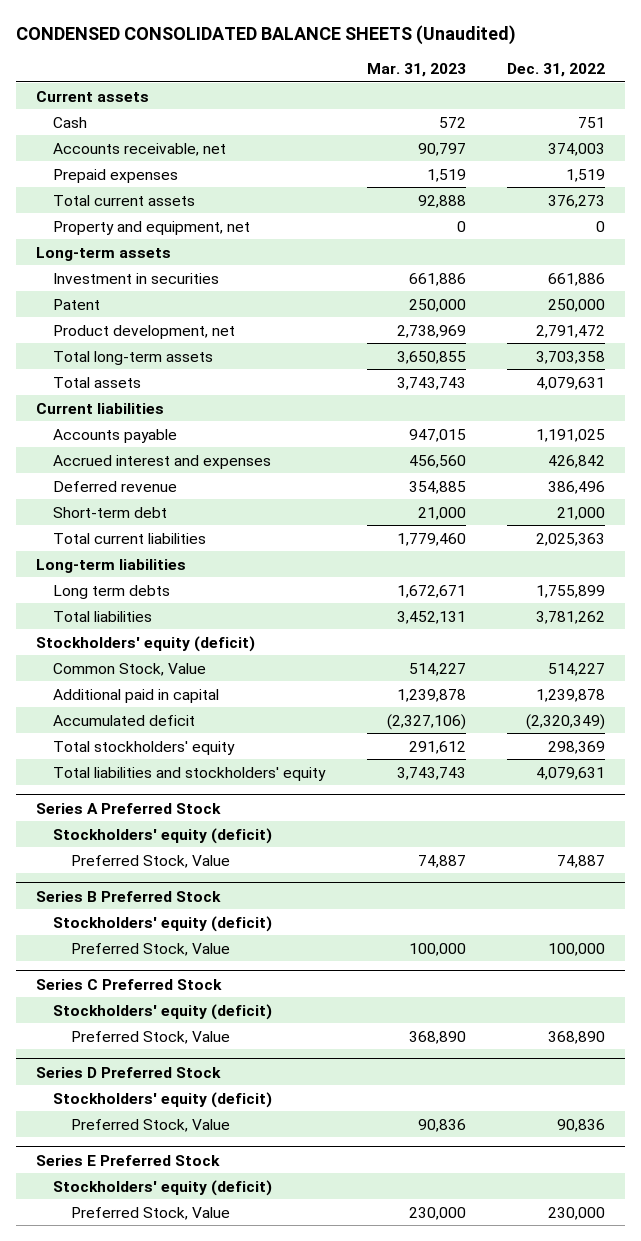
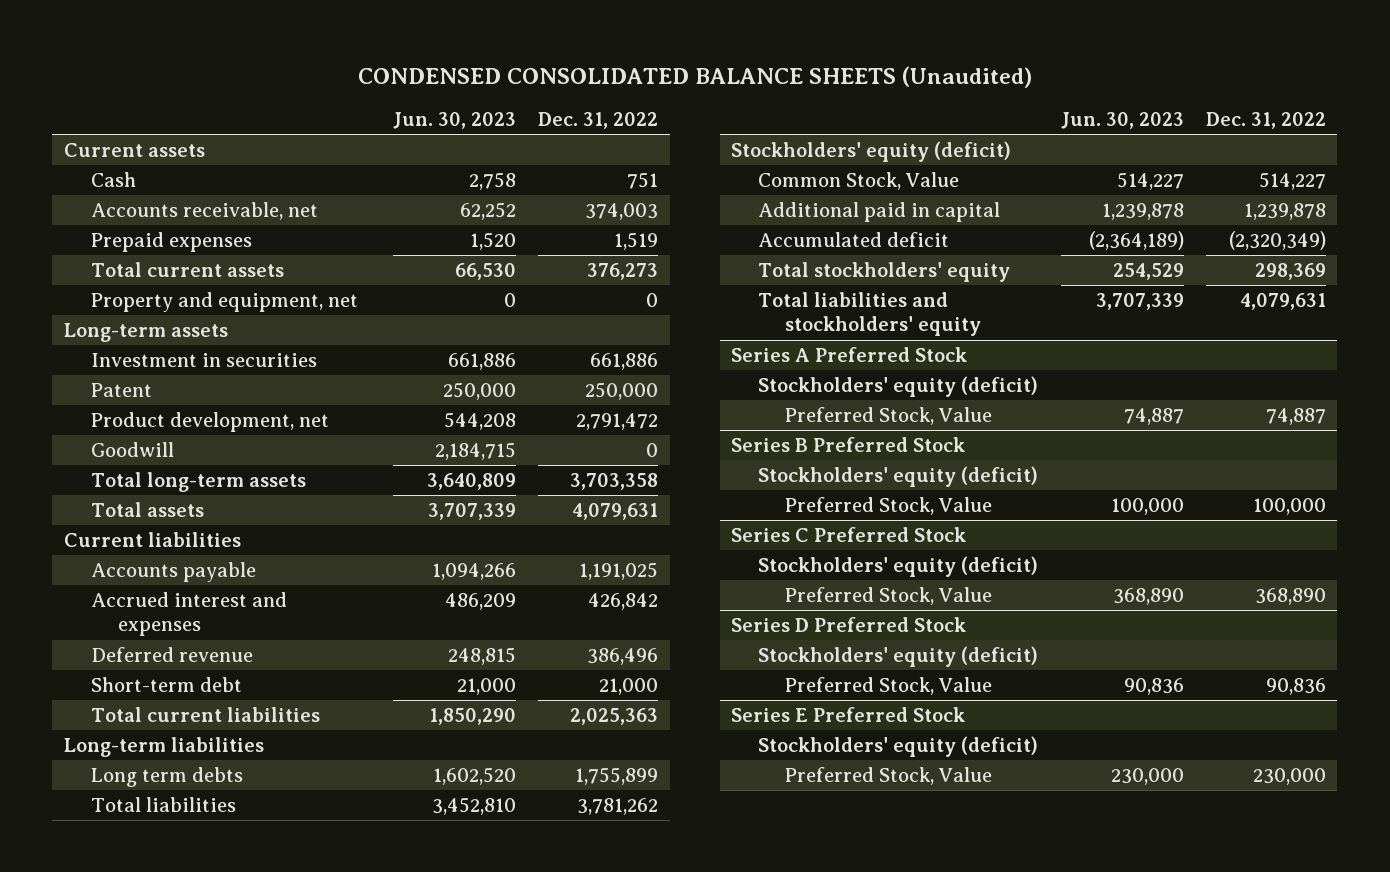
- | Mar. 31, 2023 | Dec. 31, 2022
+ | Jun. 30, 2023 | Dec. 31, 2022
+ Goodwill | 2,184,715 | 0

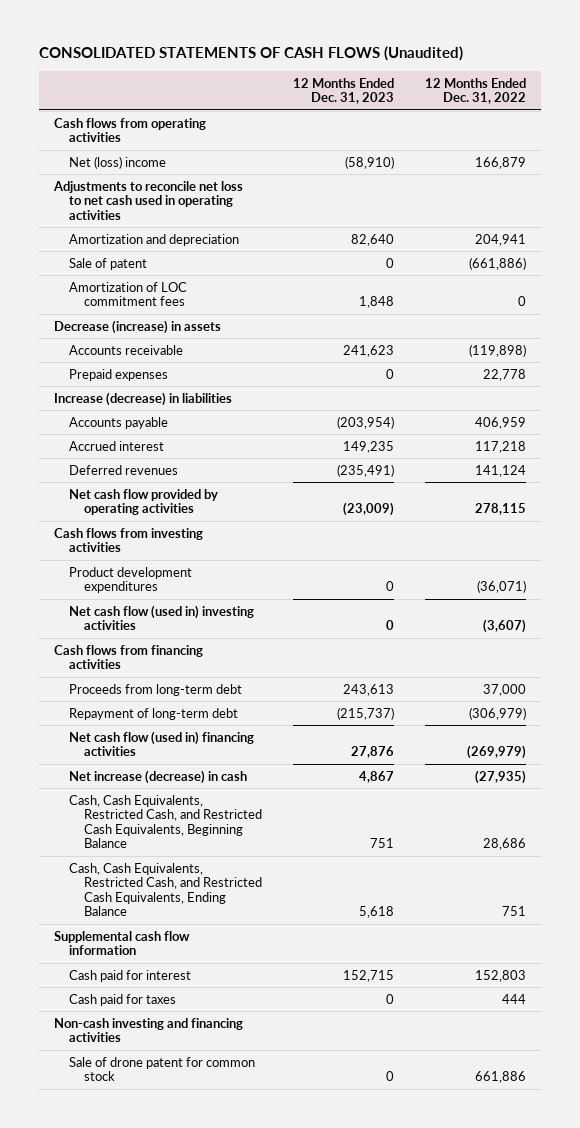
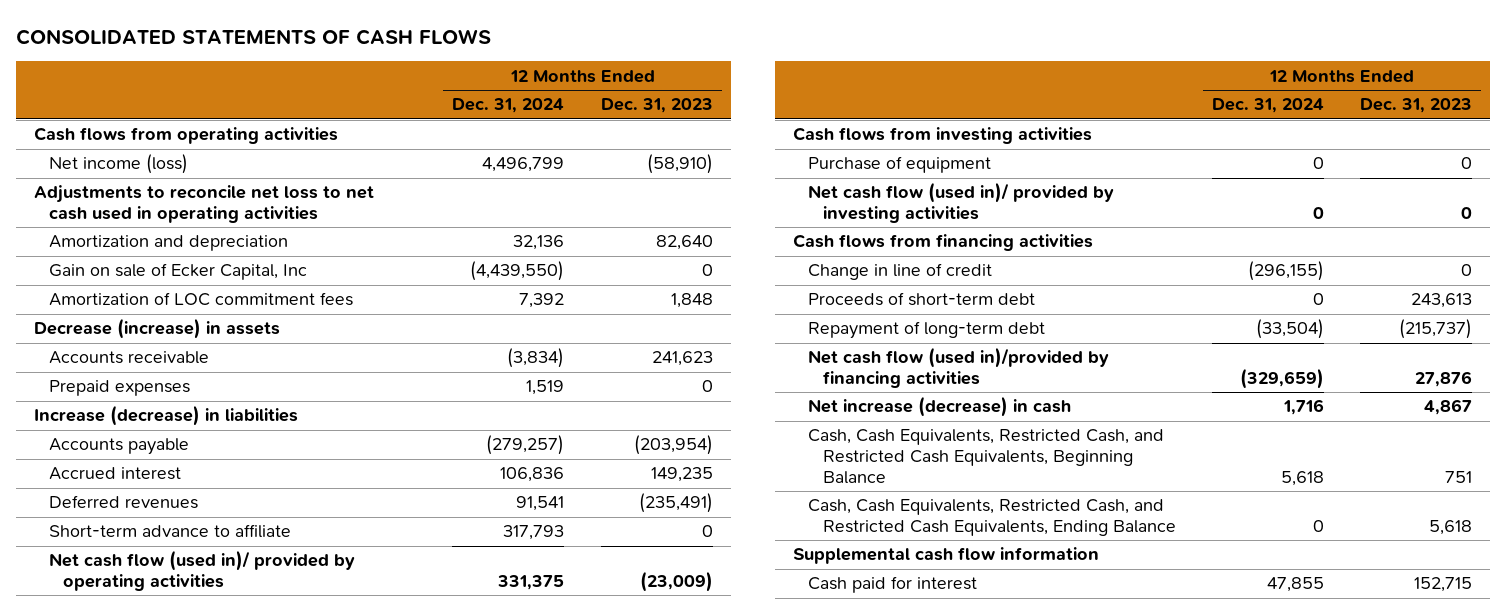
- CONSOLIDATED STATEMENTS OF CASH FLOWS (Unaudited)
+ CONSOLIDATED STATEMENTS OF CASH FLOWS
- | 12 Months Ended Dec. 31, 2023 | 12 Months Ended Dec. 31, 2022
+ | 12 Months Ended Dec. 31, 2024 | 12 Months Ended Dec. 31, 2023
- Net (loss) income | (58,910) | 166,879
+ Net income (loss) | 4,496,799 | (58,910)
- Sale of patent | 0 | (661,886)
+ Gain on sale of Ecker Capital, Inc | (4,439,550) | 0
- Net cash flow provided by operating activities | (23,009) | 278,115
+ Short-term advance to affiliate | 317,793 | 0
+ Net cash flow (used in)/ provided by operating activities | 331,375 | (23,009)
- Product development expenditures | 0 | (36,071)
- Net cash flow (used in) investing activities | 0 | (3,607)
+ Purchase of equipment | 0 | 0
+ Net cash flow (used in)/ provided by investing activities | 0 | 0
- Proceeds from long-term debt | 243,613 | 37,000
+ Change in line of credit | (296,155) | 0
+ Proceeds of short-term debt | 0 | 243,613
- Net cash flow (used in) financing activities | 27,876 | (269,979)
+ Net cash flow (used in)/provided by financing activities | (329,659) | 27,876
- Cash paid for taxes | 0 | 444
- Non-cash investing and financing activities
- Sale of drone patent for common stock | 0 | 661,886

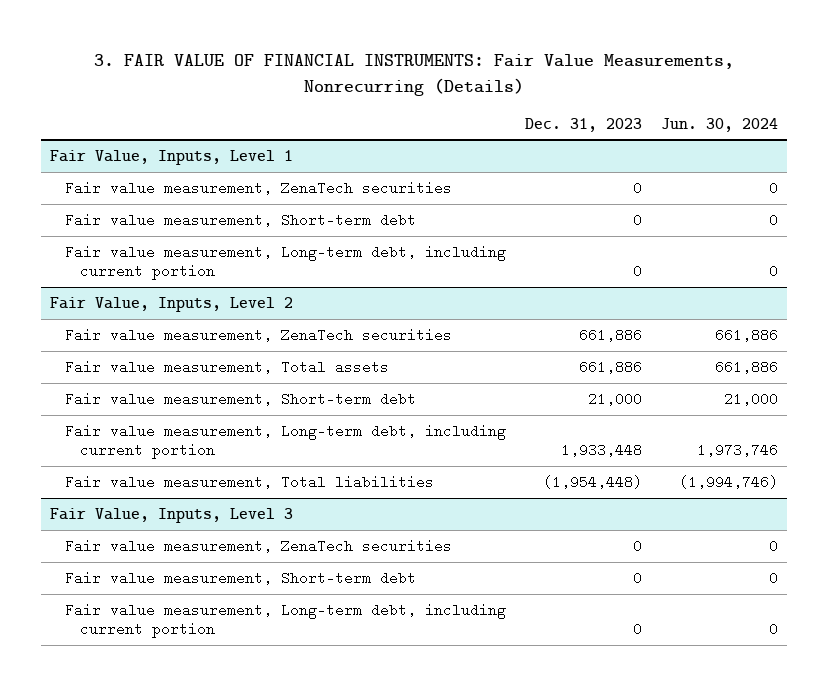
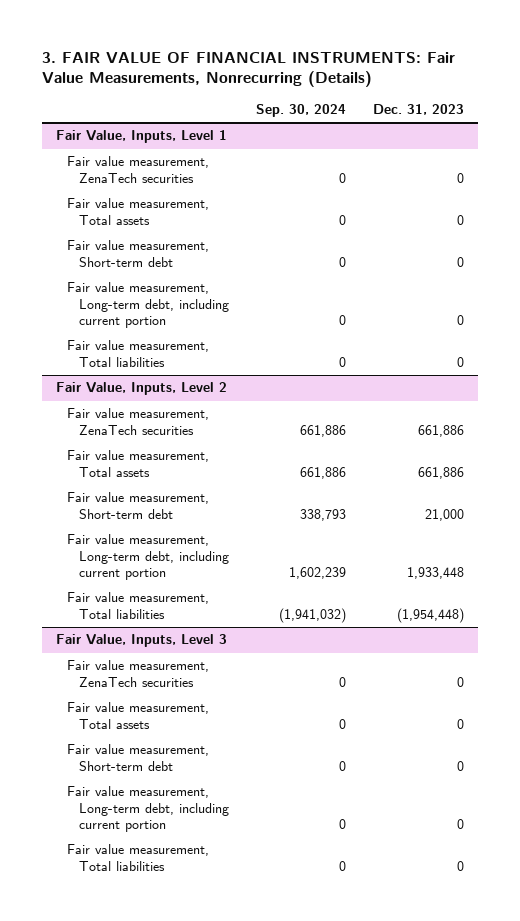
- | Dec. 31, 2023 | Jun. 30, 2024
+ | Sep. 30, 2024 | Dec. 31, 2023
@ Fair Value, Inputs, Level 1
+ Fair value measurement, Total assets | 0 | 0
+ Fair value measurement, Total liabilities | 0 | 0
@ Fair Value, Inputs, Level 3
+ Fair value measurement, Total assets | 0 | 0
+ Fair value measurement, Total liabilities | 0 | 0

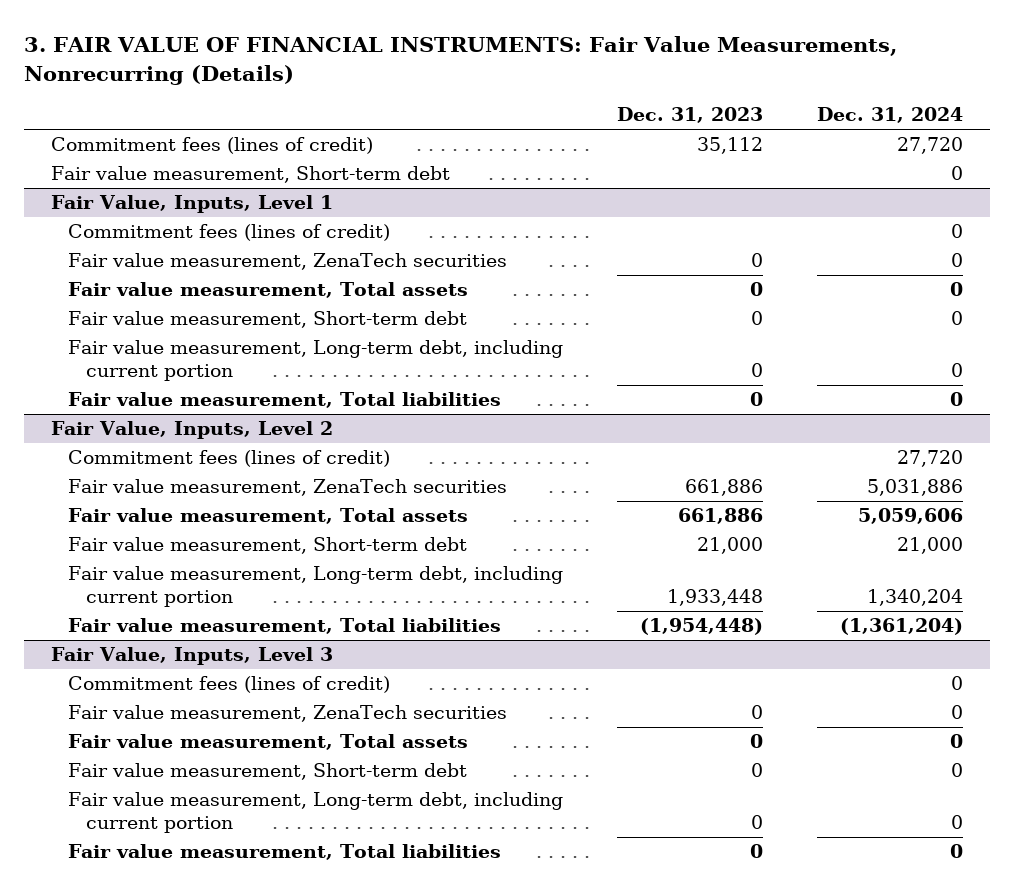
- | Sep. 30, 2024 | Dec. 31, 2023
+ | Dec. 31, 2023 | Dec. 31, 2024
+ Commitment fees (lines of credit) | 35,112 | 27,720
+ Fair value measurement, Short-term debt | | 0
@ Fair Value, Inputs, Level 1
+ Commitment fees (lines of credit) | | 0
@ Fair Value, Inputs, Level 2
+ Commitment fees (lines of credit) | | 27,720
@ Fair Value, Inputs, Level 3
+ Commitment fees (lines of credit) | | 0

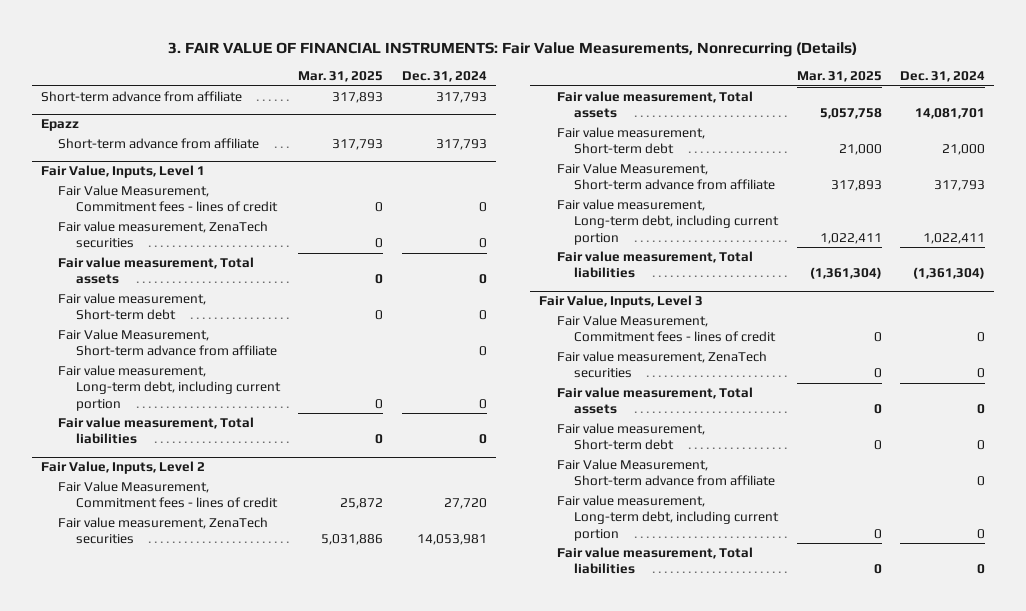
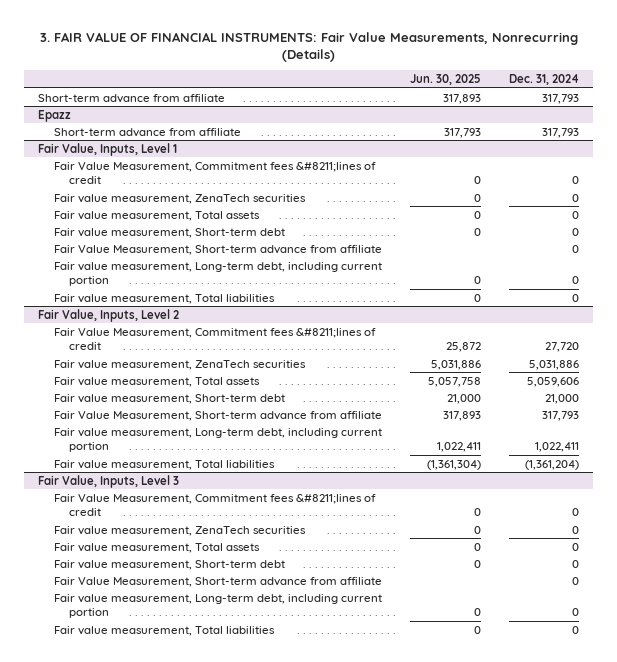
- | Mar. 31, 2025 | Dec. 31, 2024
+ | Jun. 30, 2025 | Dec. 31, 2024
@ Fair Value, Inputs, Level 1
- Fair Value Measurement, Commitment fees - lines of credit | 0 | 0
+ Fair Value Measurement, Commitment fees &#8211;lines of credit | 0 | 0
@ Fair Value, Inputs, Level 2
- Fair Value Measurement, Commitment fees - lines of credit | 25,872 | 27,720
- Fair value measurement, ZenaTech securities | 5,031,886 | 14,053,981
- Fair value measurement, Total assets | 5,057,758 | 14,081,701
+ Fair Value Measurement, Commitment fees &#8211;lines of credit | 25,872 | 27,720
+ Fair value measurement, ZenaTech securities | 5,031,886 | 5,031,886
+ Fair value measurement, Total assets | 5,057,758 | 5,059,606
- Fair value measurement, Total liabilities | (1,361,304) | (1,361,304)
+ Fair value measurement, Total liabilities | (1,361,304) | (1,361,204)
@ Fair Value, Inputs, Level 3
- Fair Value Measurement, Commitment fees - lines of credit | 0 | 0
+ Fair Value Measurement, Commitment fees &#8211;lines of credit | 0 | 0

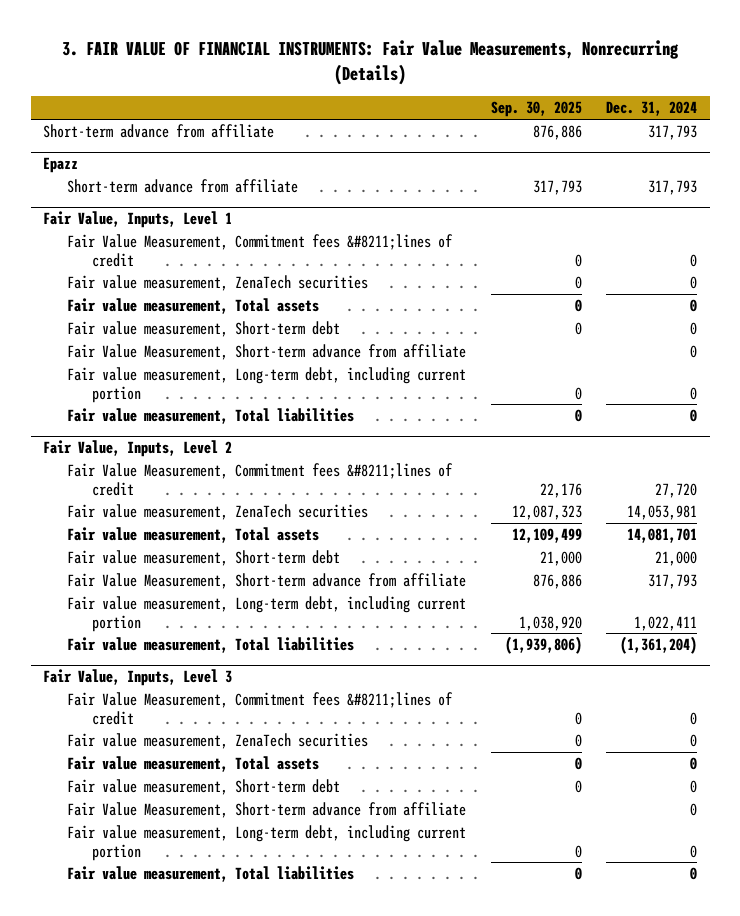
- | Jun. 30, 2025 | Dec. 31, 2024
+ | Sep. 30, 2025 | Dec. 31, 2024
@ Fair Value, Inputs, Level 2
- Fair value measurement, ZenaTech securities | 5,031,886 | 5,031,886
- Fair value measurement, Total assets | 5,057,758 | 5,059,606
+ Fair value measurement, ZenaTech securities | 12,087,323 | 14,053,981
+ Fair value measurement, Total assets | 12,109,499 | 14,081,701

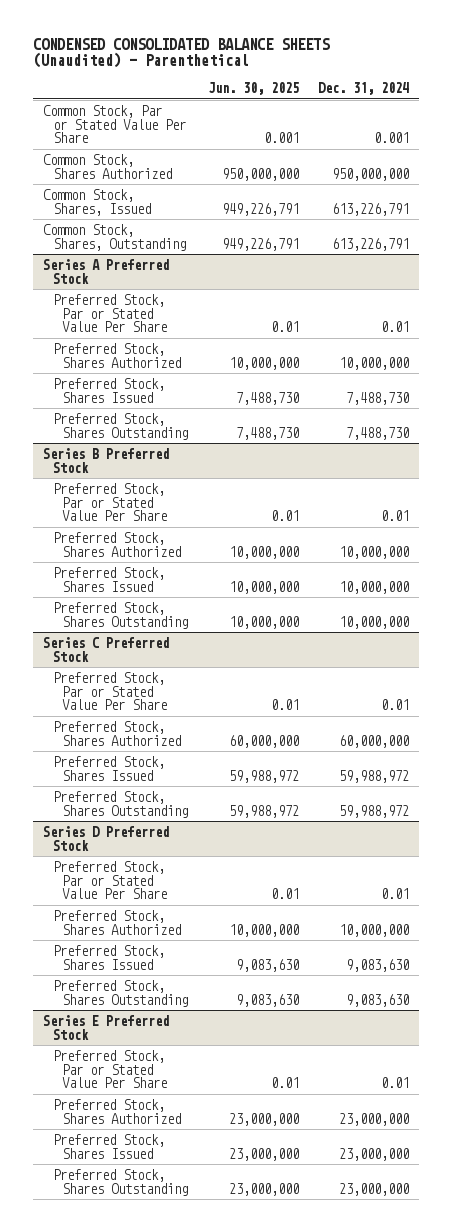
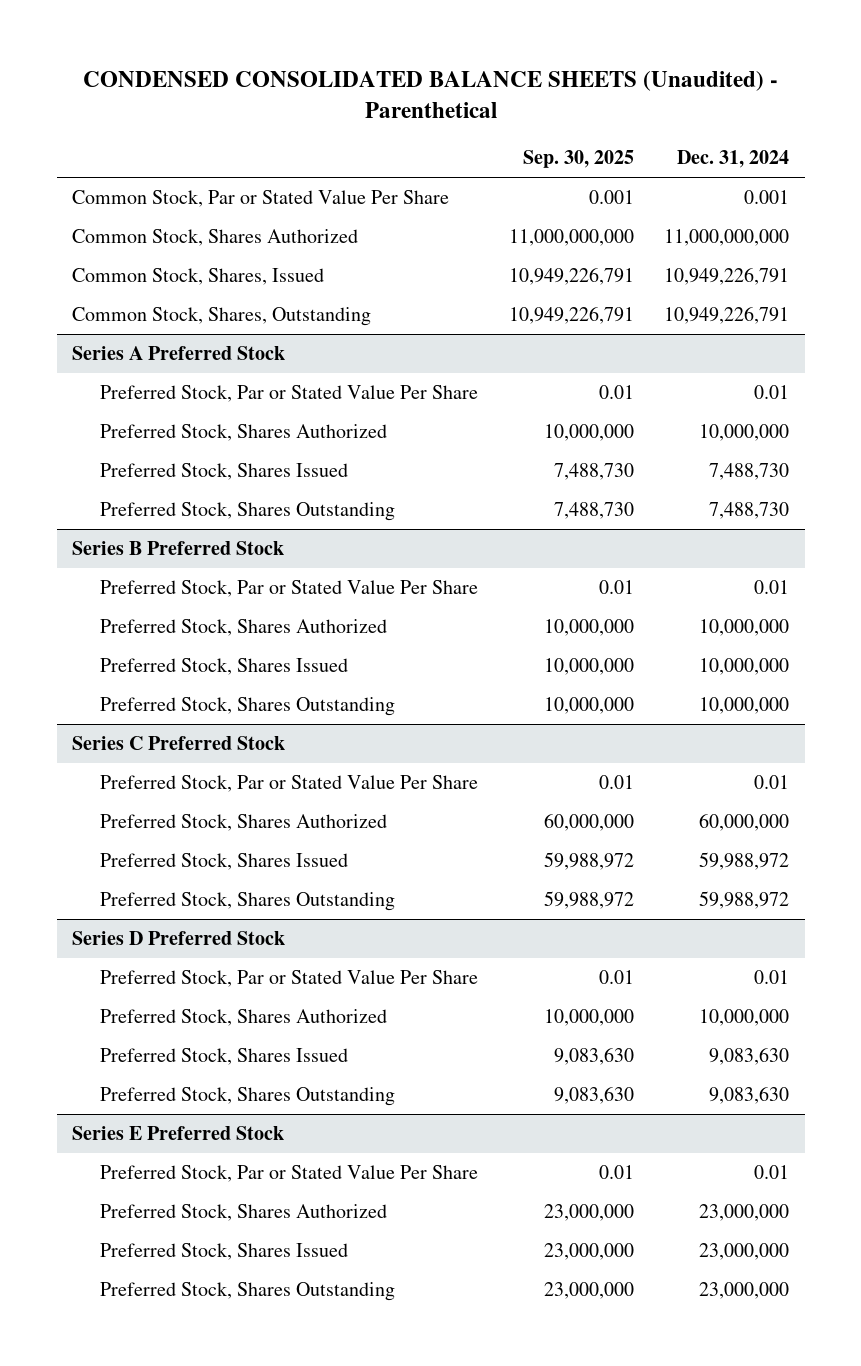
- | Jun. 30, 2025 | Dec. 31, 2024
+ | Sep. 30, 2025 | Dec. 31, 2024
- Common Stock, Shares Authorized | 950,000,000 | 950,000,000
- Common Stock, Shares, Issued | 949,226,791 | 613,226,791
- Common Stock, Shares, Outstanding | 949,226,791 | 613,226,791
+ Common Stock, Shares Authorized | 11,000,000,000 | 11,000,000,000
+ Common Stock, Shares, Issued | 10,949,226,791 | 10,949,226,791
+ Common Stock, Shares, Outstanding | 10,949,226,791 | 10,949,226,791

